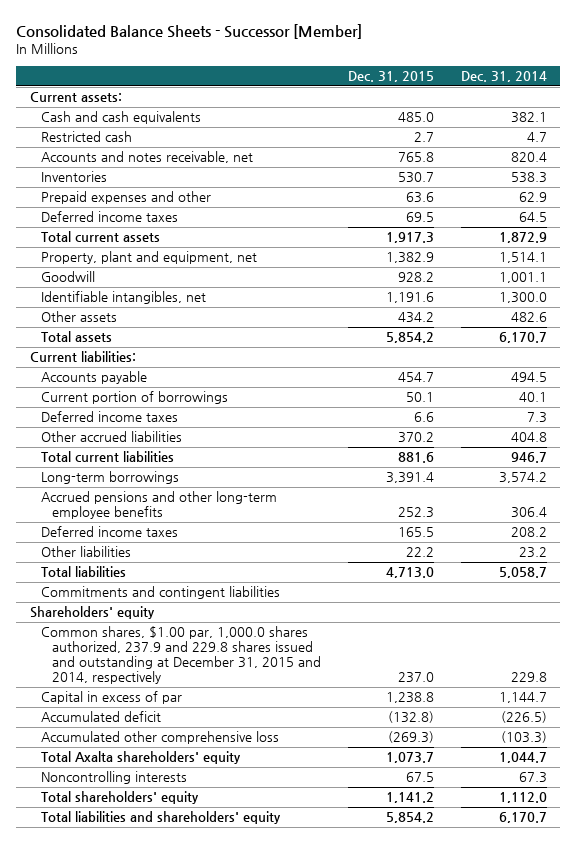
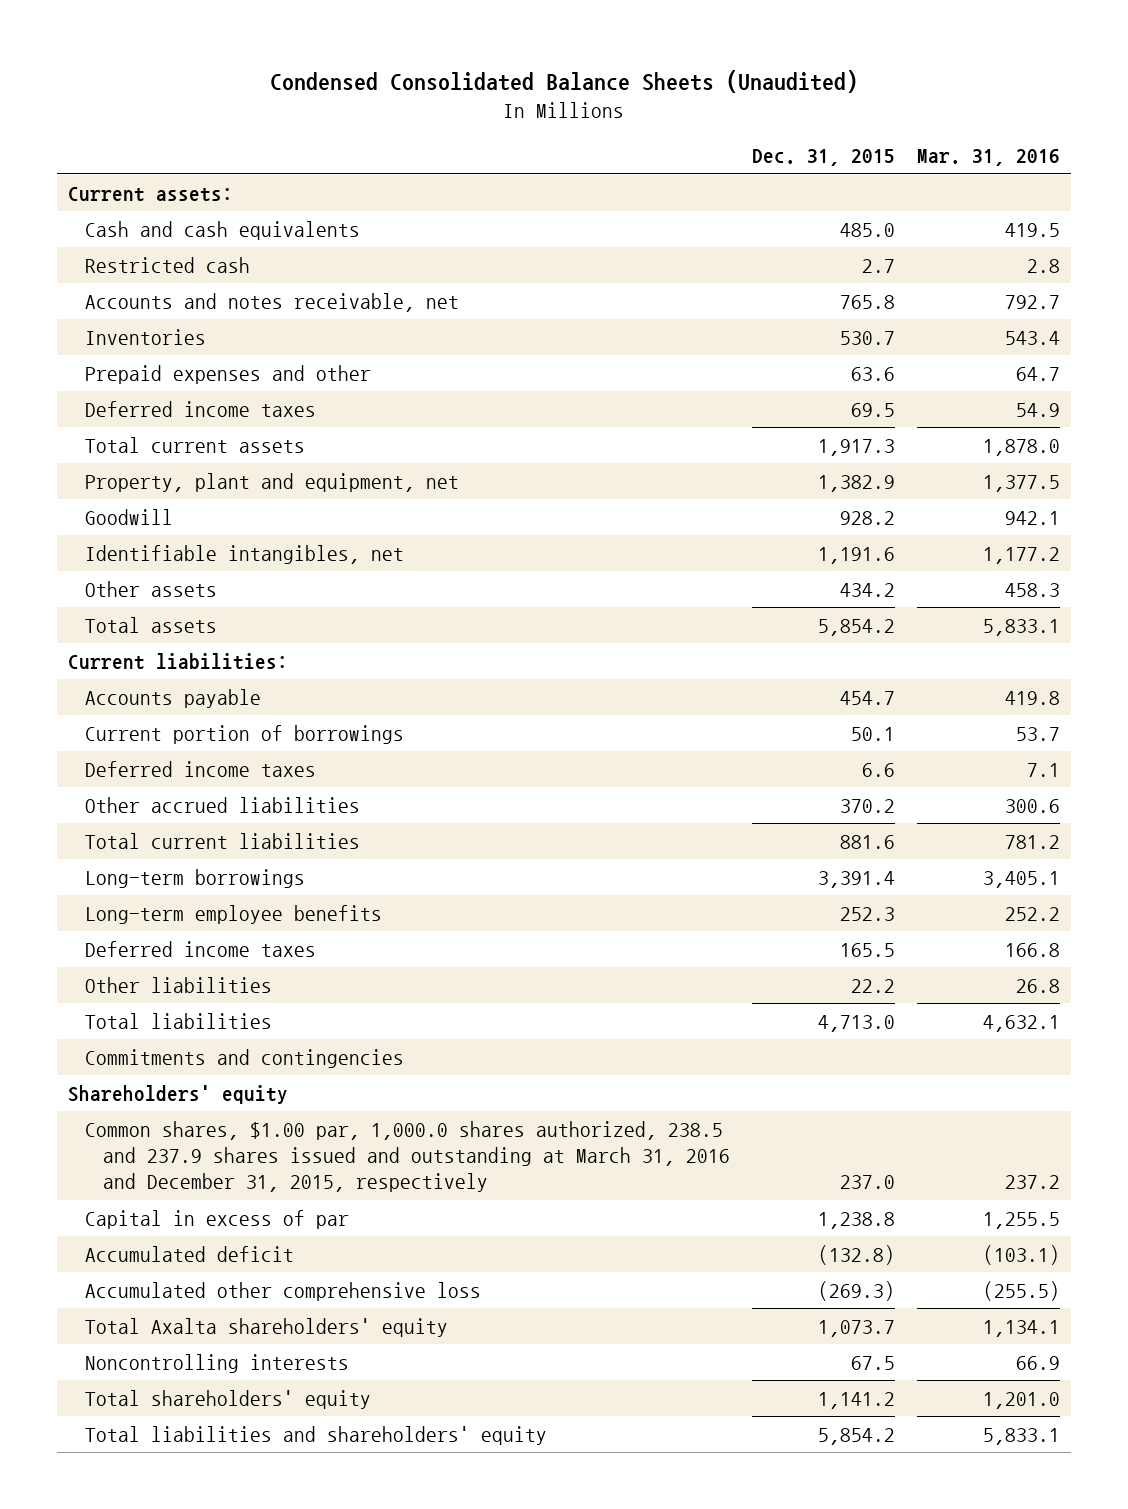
- Consolidated Balance Sheets - Successor [Member]
+ Condensed Consolidated Balance Sheets (Unaudited)
- | Dec. 31, 2015 | Dec. 31, 2014
+ | Dec. 31, 2015 | Mar. 31, 2016
- Accrued pensions and other long-term employee benefits | 252.3 | 306.4
+ Long-term employee benefits | 252.3 | 252.2
- Commitments and contingent liabilities
+ Commitments and contingencies
- Common shares, $1.00 par, 1,000.0 shares authorized, 237.9 and 229.8 shares issued and outstanding at December 31, 2015 and 2014, respectively | 237.0 | 229.8
+ Common shares, $1.00 par, 1,000.0 shares authorized, 238.5 and 237.9 shares issued and outstanding at March 31, 2016 and December 31, 2015, respectively | 237.0 | 237.2

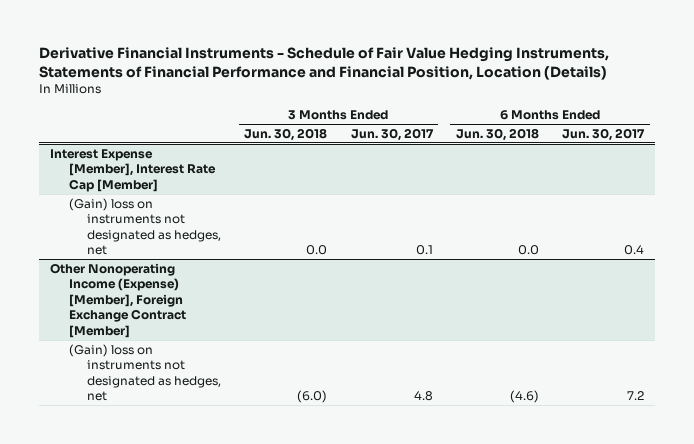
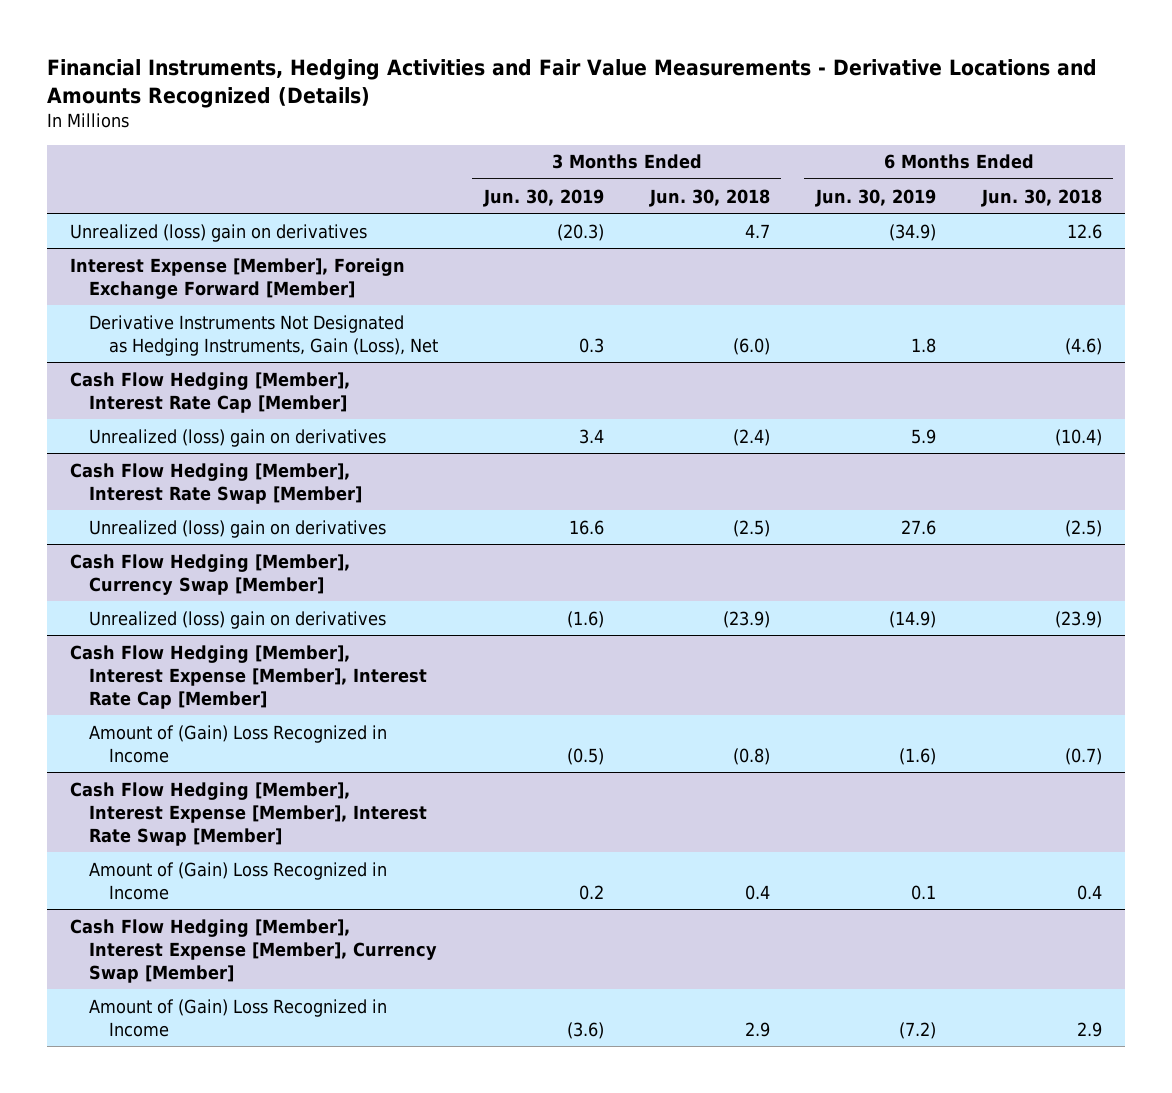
- Derivative Financial Instruments - Schedule of Fair Value Hedging Instruments, Statements of Financial Performance and Financial Position, Location (Details)
+ Financial Instruments, Hedging Activities and Fair Value Measurements - Derivative Locations and Amounts Recognized (Details)
- | 3 Months Ended Jun. 30, 2018 | 3 Months Ended Jun. 30, 2017 | 6 Months Ended Jun. 30, 2018 | 6 Months Ended Jun. 30, 2017
+ | 3 Months Ended Jun. 30, 2019 | 3 Months Ended Jun. 30, 2018 | 6 Months Ended Jun. 30, 2019 | 6 Months Ended Jun. 30, 2018
- Interest Expense [Member], Interest Rate Cap [Member]
- (Gain) loss on instruments not designated as hedges, net | 0.0 | 0.1 | 0.0 | 0.4
- Other Nonoperating Income (Expense) [Member], Foreign Exchange Contract [Member]
- (Gain) loss on instruments not designated as hedges, net | (6.0) | 4.8 | (4.6) | 7.2
+ Unrealized (loss) gain on derivatives | (20.3) | 4.7 | (34.9) | 12.6
+ Interest Expense [Member], Foreign Exchange Forward [Member]
+ Derivative Instruments Not Designated as Hedging Instruments, Gain (Loss), Net | 0.3 | (6.0) | 1.8 | (4.6)
+ Cash Flow Hedging [Member], Interest Rate Cap [Member]
+ Unrealized (loss) gain on derivatives | 3.4 | (2.4) | 5.9 | (10.4)
+ Cash Flow Hedging [Member], Interest Rate Swap [Member]
+ Unrealized (loss) gain on derivatives | 16.6 | (2.5) | 27.6 | (2.5)
+ Cash Flow Hedging [Member], Currency Swap [Member]
+ Unrealized (loss) gain on derivatives | (1.6) | (23.9) | (14.9) | (23.9)
+ Cash Flow Hedging [Member], Interest Expense [Member], Interest Rate Cap [Member]
+ Amount of (Gain) Loss Recognized in Income | (0.5) | (0.8) | (1.6) | (0.7)
+ Cash Flow Hedging [Member], Interest Expense [Member], Interest Rate Swap [Member]
+ Amount of (Gain) Loss Recognized in Income | 0.2 | 0.4 | 0.1 | 0.4
+ Cash Flow Hedging [Member], Interest Expense [Member], Currency Swap [Member]
+ Amount of (Gain) Loss Recognized in Income | (3.6) | 2.9 | (7.2) | 2.9

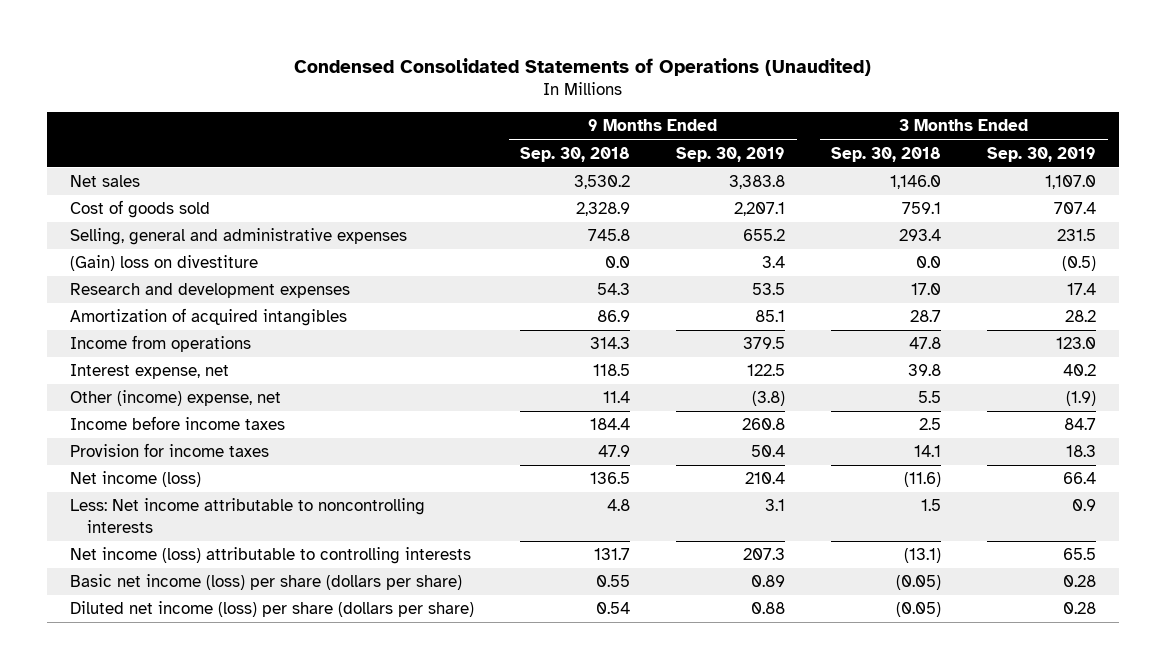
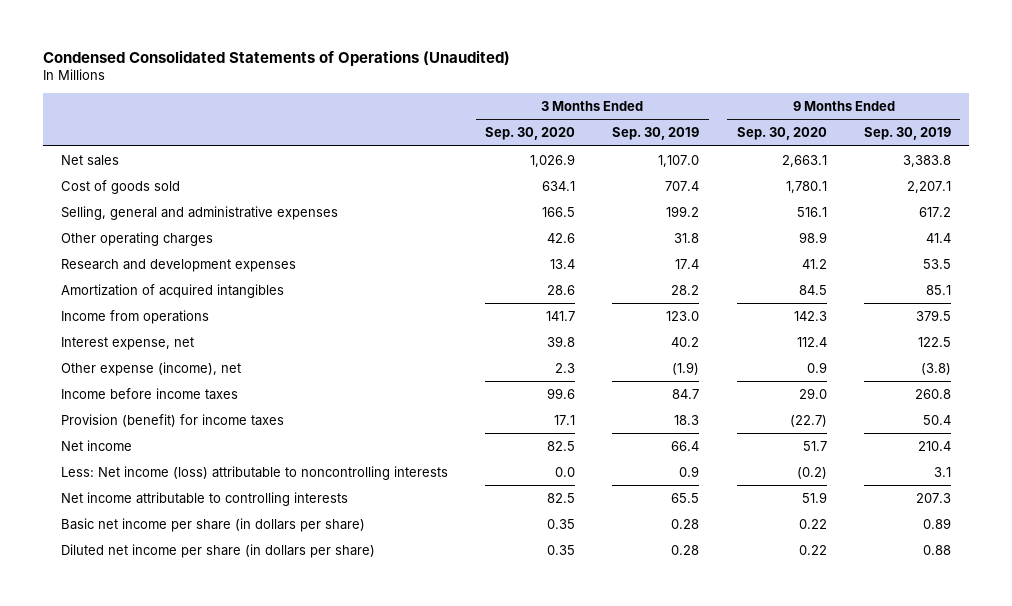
- | 9 Months Ended Sep. 30, 2018 | 9 Months Ended Sep. 30, 2019 | 3 Months Ended Sep. 30, 2018 | 3 Months Ended Sep. 30, 2019
+ | 3 Months Ended Sep. 30, 2020 | 3 Months Ended Sep. 30, 2019 | 9 Months Ended Sep. 30, 2020 | 9 Months Ended Sep. 30, 2019
- Selling, general and administrative expenses | 745.8 | 655.2 | 293.4 | 231.5
- (Gain) loss on divestiture | 0.0 | 3.4 | 0.0 | (0.5)
+ Selling, general and administrative expenses | 166.5 | 199.2 | 516.1 | 617.2
+ Other operating charges | 42.6 | 31.8 | 98.9 | 41.4
- Other (income) expense, net | 11.4 | (3.8) | 5.5 | (1.9)
+ Other expense (income), net | 2.3 | (1.9) | 0.9 | (3.8)
- Provision for income taxes | 47.9 | 50.4 | 14.1 | 18.3
- Net income (loss) | 136.5 | 210.4 | (11.6) | 66.4
- Less: Net income attributable to noncontrolling interests | 4.8 | 3.1 | 1.5 | 0.9
- Net income (loss) attributable to controlling interests | 131.7 | 207.3 | (13.1) | 65.5
- Basic net income (loss) per share (dollars per share) | 0.55 | 0.89 | (0.05) | 0.28
- Diluted net income (loss) per share (dollars per share) | 0.54 | 0.88 | (0.05) | 0.28
+ Provision (benefit) for income taxes | 17.1 | 18.3 | (22.7) | 50.4
+ Net income | 82.5 | 66.4 | 51.7 | 210.4
+ Less: Net income (loss) attributable to noncontrolling interests | 0.0 | 0.9 | (0.2) | 3.1
+ Net income attributable to controlling interests | 82.5 | 65.5 | 51.9 | 207.3
+ Basic net income per share (in dollars per share) | 0.35 | 0.28 | 0.22 | 0.89
+ Diluted net income per share (in dollars per share) | 0.35 | 0.28 | 0.22 | 0.88

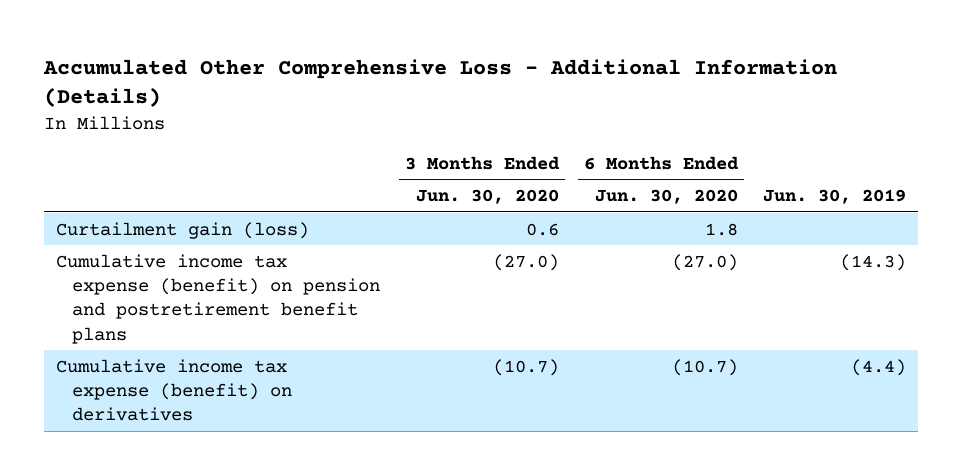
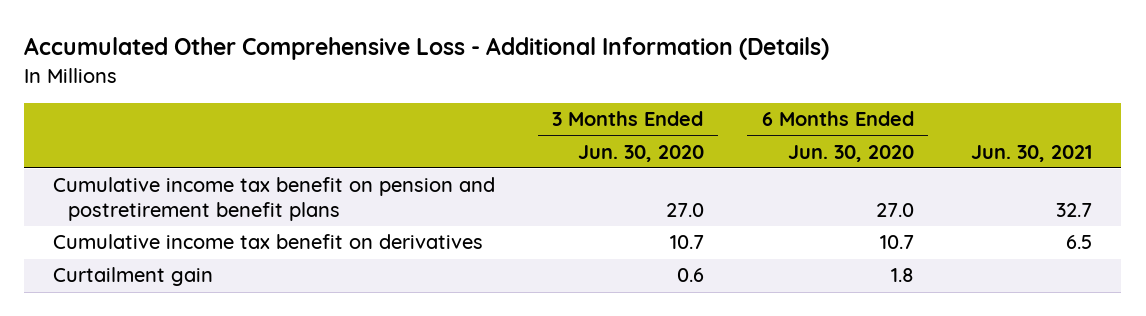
- | 3 Months Ended Jun. 30, 2020 | 6 Months Ended Jun. 30, 2020 | Jun. 30, 2019
+ | 3 Months Ended Jun. 30, 2020 | 6 Months Ended Jun. 30, 2020 | Jun. 30, 2021
- Curtailment gain (loss) | 0.6 | 1.8 |
- Cumulative income tax expense (benefit) on pension and postretirement benefit plans | (27.0) | (27.0) | (14.3)
- Cumulative income tax expense (benefit) on derivatives | (10.7) | (10.7) | (4.4)
+ Cumulative income tax benefit on pension and postretirement benefit plans | 27.0 | 27.0 | 32.7
+ Cumulative income tax benefit on derivatives | 10.7 | 10.7 | 6.5
+ Curtailment gain | 0.6 | 1.8 |

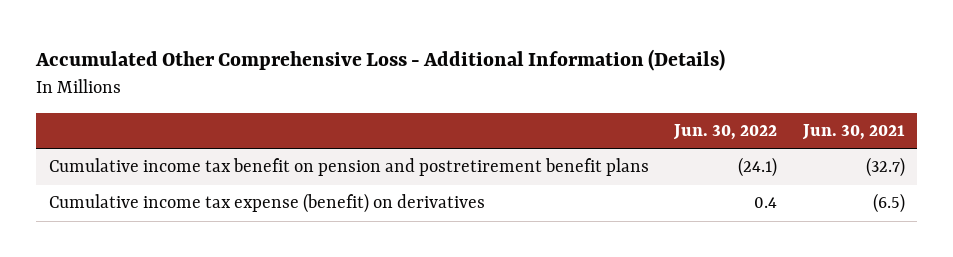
- | 3 Months Ended Jun. 30, 2020 | 6 Months Ended Jun. 30, 2020 | Jun. 30, 2021
+ | Jun. 30, 2022 | Jun. 30, 2021
- Cumulative income tax benefit on pension and postretirement benefit plans | 27.0 | 27.0 | 32.7
- Cumulative income tax benefit on derivatives | 10.7 | 10.7 | 6.5
- Curtailment gain | 0.6 | 1.8 |
+ Cumulative income tax benefit on pension and postretirement benefit plans | (24.1) | (32.7)
+ Cumulative income tax expense (benefit) on derivatives | 0.4 | (6.5)

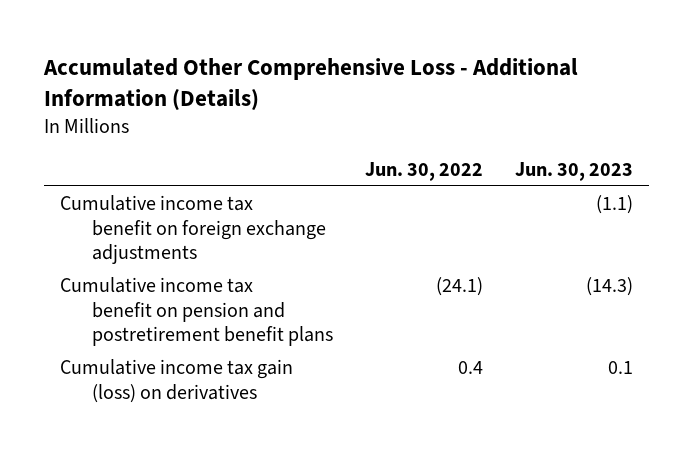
- | Jun. 30, 2022 | Jun. 30, 2021
+ | Jun. 30, 2022 | Jun. 30, 2023
+ Cumulative income tax benefit on foreign exchange adjustments | | (1.1)
- Cumulative income tax expense (benefit) on derivatives | 0.4 | (6.5)
+ Cumulative income tax gain (loss) on derivatives | 0.4 | 0.1

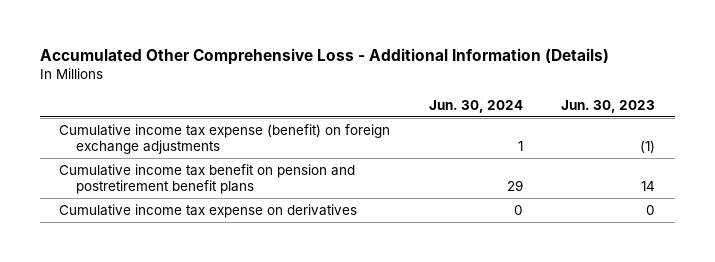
- | Jun. 30, 2022 | Jun. 30, 2023
+ | Jun. 30, 2024 | Jun. 30, 2023
- Cumulative income tax benefit on foreign exchange adjustments | | (1.1)
- Cumulative income tax benefit on pension and postretirement benefit plans | (24.1) | (14.3)
- Cumulative income tax gain (loss) on derivatives | 0.4 | 0.1
+ Cumulative income tax expense (benefit) on foreign exchange adjustments | 1 | (1)
+ Cumulative income tax benefit on pension and postretirement benefit plans | 29 | 14
+ Cumulative income tax expense on derivatives | 0 | 0

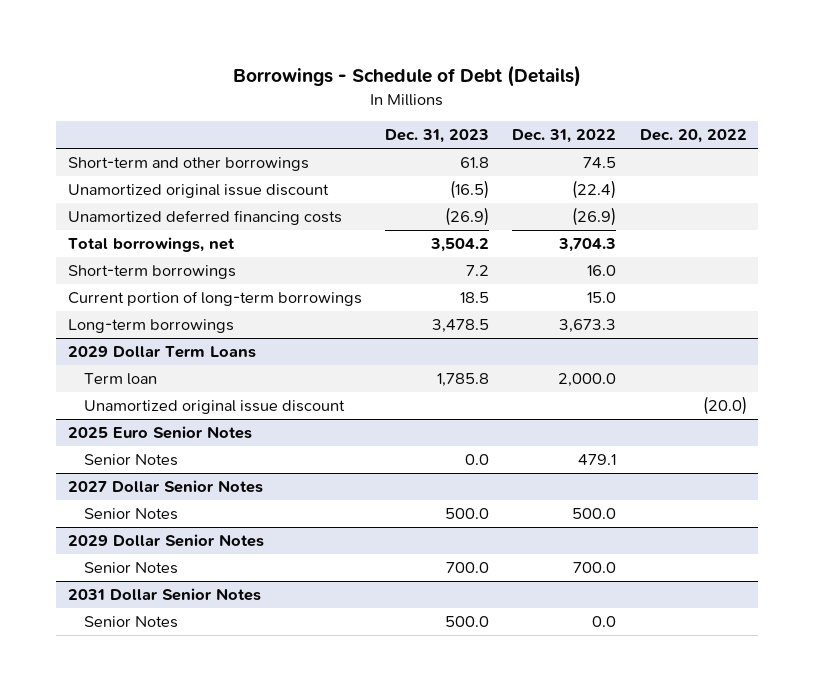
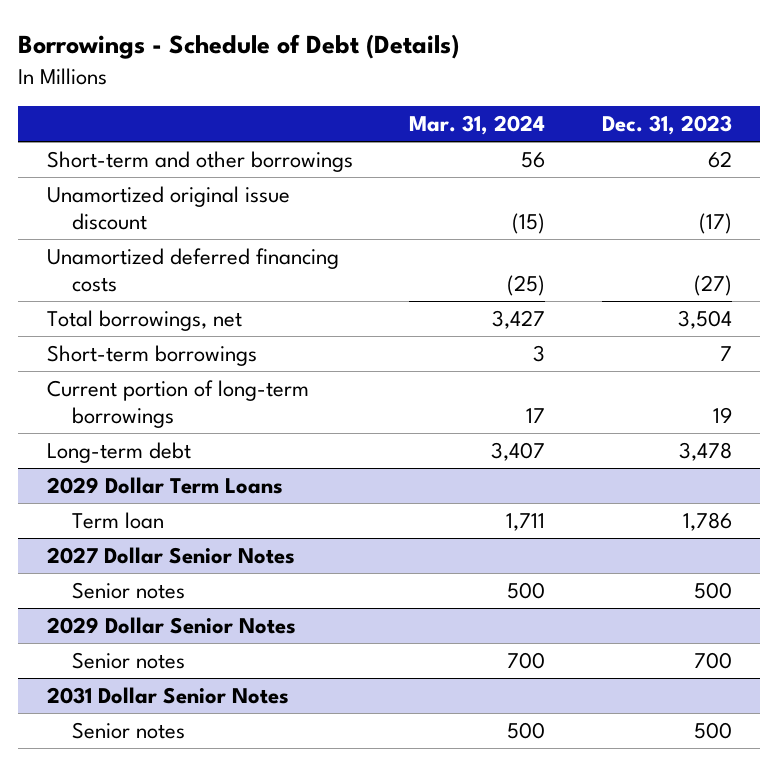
- | Dec. 31, 2023 | Dec. 31, 2022 | Dec. 20, 2022
+ | Mar. 31, 2024 | Dec. 31, 2023
- Short-term and other borrowings | 61.8 | 74.5 |
- Unamortized original issue discount | (16.5) | (22.4) |
- Unamortized deferred financing costs | (26.9) | (26.9) |
- Total borrowings, net | 3,504.2 | 3,704.3 |
- Short-term borrowings | 7.2 | 16.0 |
- Current portion of long-term borrowings | 18.5 | 15.0 |
- Long-term borrowings | 3,478.5 | 3,673.3 |
+ Short-term and other borrowings | 56 | 62
+ Unamortized original issue discount | (15) | (17)
+ Unamortized deferred financing costs | (25) | (27)
+ Total borrowings, net | 3,427 | 3,504
+ Short-term borrowings | 3 | 7
+ Current portion of long-term borrowings | 17 | 19
+ Long-term debt | 3,407 | 3,478
@ 2029 Dollar Term Loans
- Term loan | 1,785.8 | 2,000.0 |
- Unamortized original issue discount | | | (20.0)
- 2025 Euro Senior Notes
- Senior Notes | 0.0 | 479.1 |
@ 2029 Dollar Term Loans
+ Term loan | 1,711 | 1,786
@ 2027 Dollar Senior Notes
- Senior Notes | 500.0 | 500.0 |
+ Senior notes | 500 | 500
@ 2029 Dollar Senior Notes
- Senior Notes | 700.0 | 700.0 |
+ Senior notes | 700 | 700
@ 2031 Dollar Senior Notes
- Senior Notes | 500.0 | 0.0 |
+ Senior notes | 500 | 500

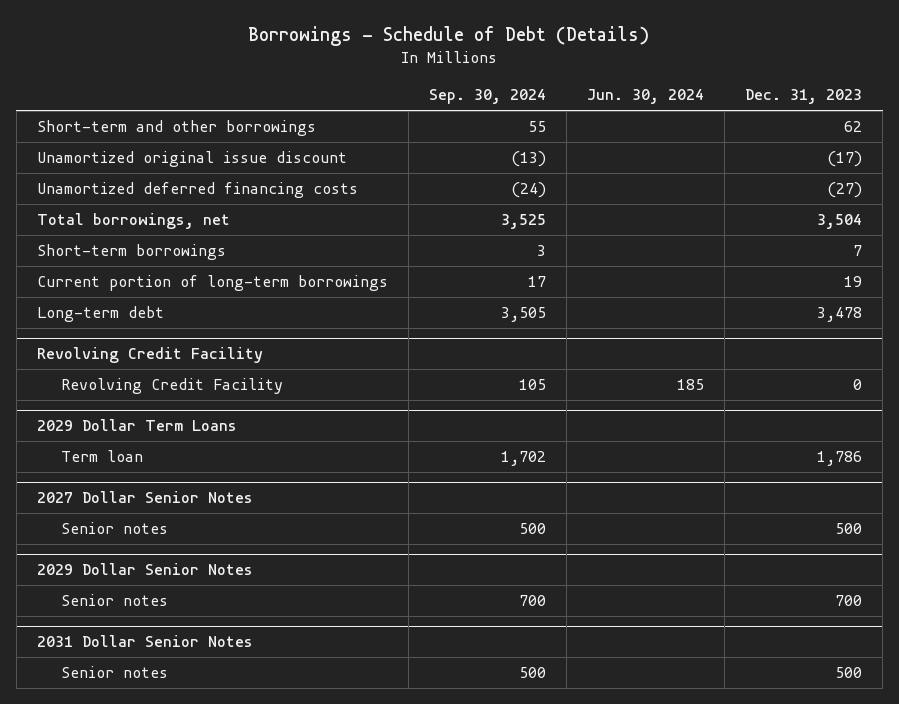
- | Mar. 31, 2024 | Dec. 31, 2023
+ | Sep. 30, 2024 | Jun. 30, 2024 | Dec. 31, 2023
+ Revolving Credit Facility
+ Revolving Credit Facility | 105 | 185 | 0

